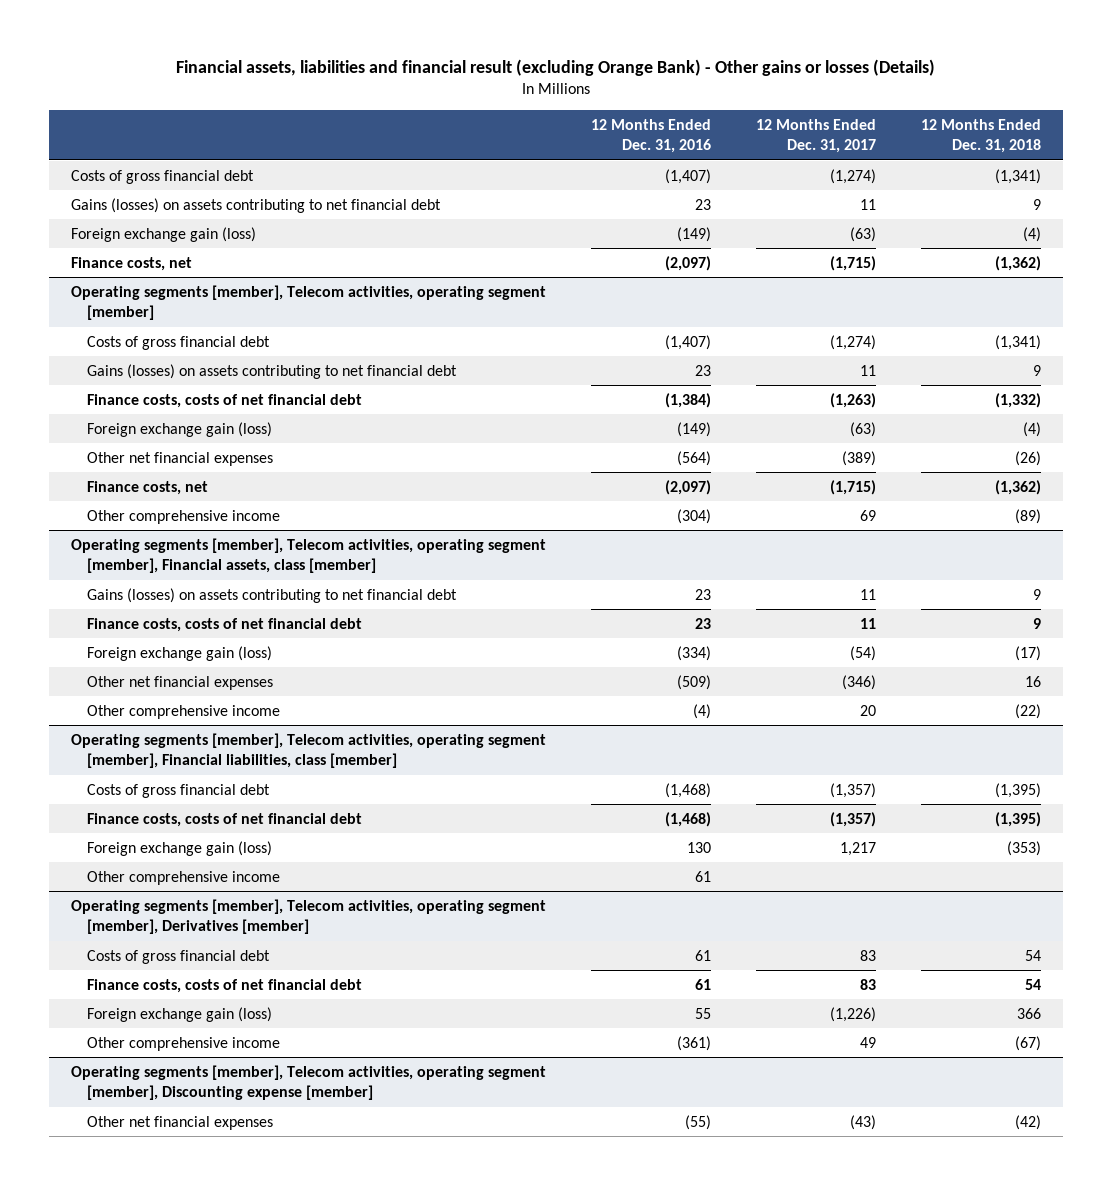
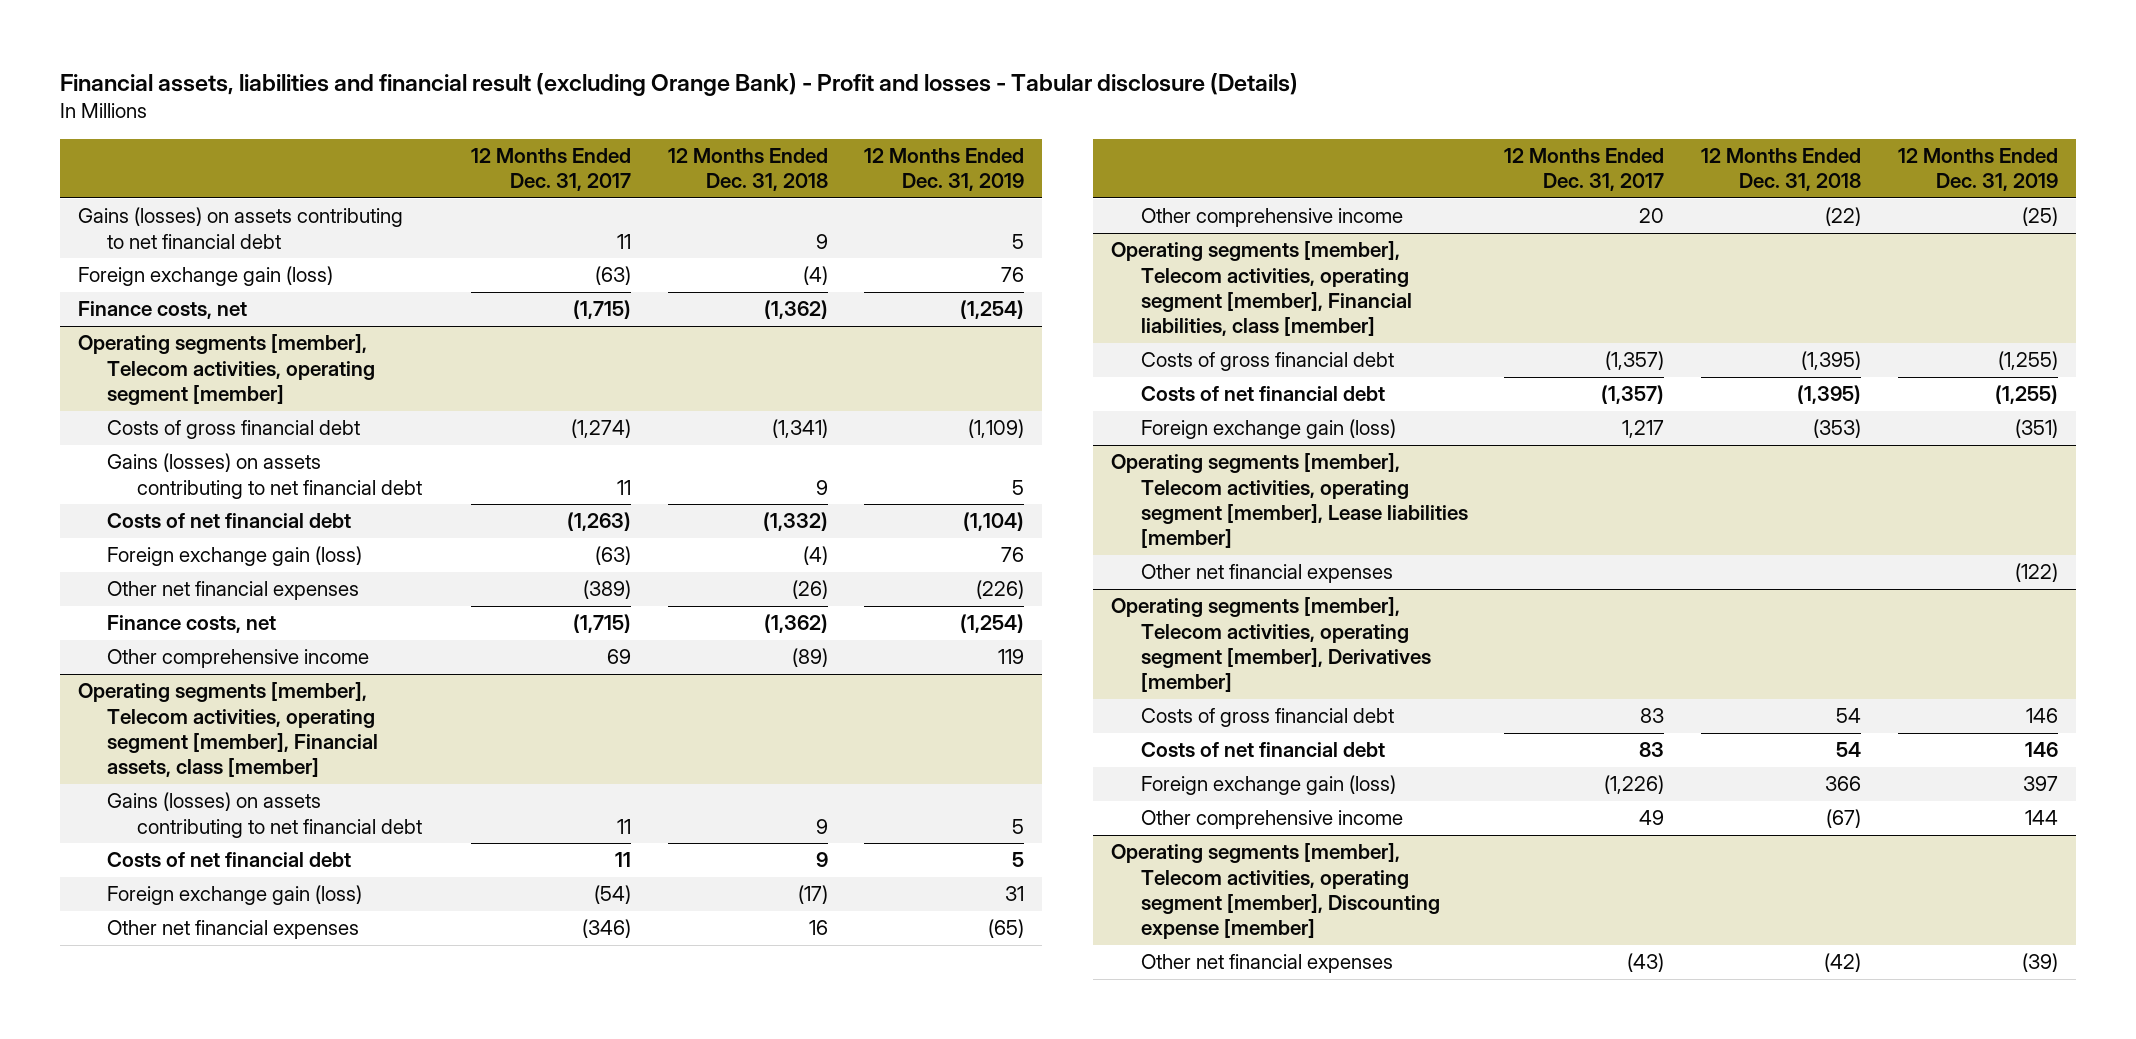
- Financial assets, liabilities and financial result (excluding Orange Bank) - Other gains or losses (Details)
+ Financial assets, liabilities and financial result (excluding Orange Bank) - Profit and losses - Tabular disclosure (Details)
- | 12 Months Ended Dec. 31, 2016 | 12 Months Ended Dec. 31, 2017 | 12 Months Ended Dec. 31, 2018
+ | 12 Months Ended Dec. 31, 2017 | 12 Months Ended Dec. 31, 2018 | 12 Months Ended Dec. 31, 2019
- Costs of gross financial debt | (1,407) | (1,274) | (1,341)
@ Operating segments [member], Telecom activities, operating segment [member]
- Finance costs, costs of net financial debt | (1,384) | (1,263) | (1,332)
+ Costs of net financial debt | (1,263) | (1,332) | (1,104)
@ Operating segments [member], Telecom activities, operating segment [member], Financial assets, class [member]
- Finance costs, costs of net financial debt | 23 | 11 | 9
+ Costs of net financial debt | 11 | 9 | 5
@ Operating segments [member], Telecom activities, operating segment [member], Financial liabilities, class [member]
- Finance costs, costs of net financial debt | (1,468) | (1,357) | (1,395)
+ Costs of net financial debt | (1,357) | (1,395) | (1,255)
- Other comprehensive income | 61 | |
+ Operating segments [member], Telecom activities, operating segment [member], Lease liabilities [member]
+ Other net financial expenses | | | (122)
@ Operating segments [member], Telecom activities, operating segment [member], Derivatives [member]
- Finance costs, costs of net financial debt | 61 | 83 | 54
+ Costs of net financial debt | 83 | 54 | 146

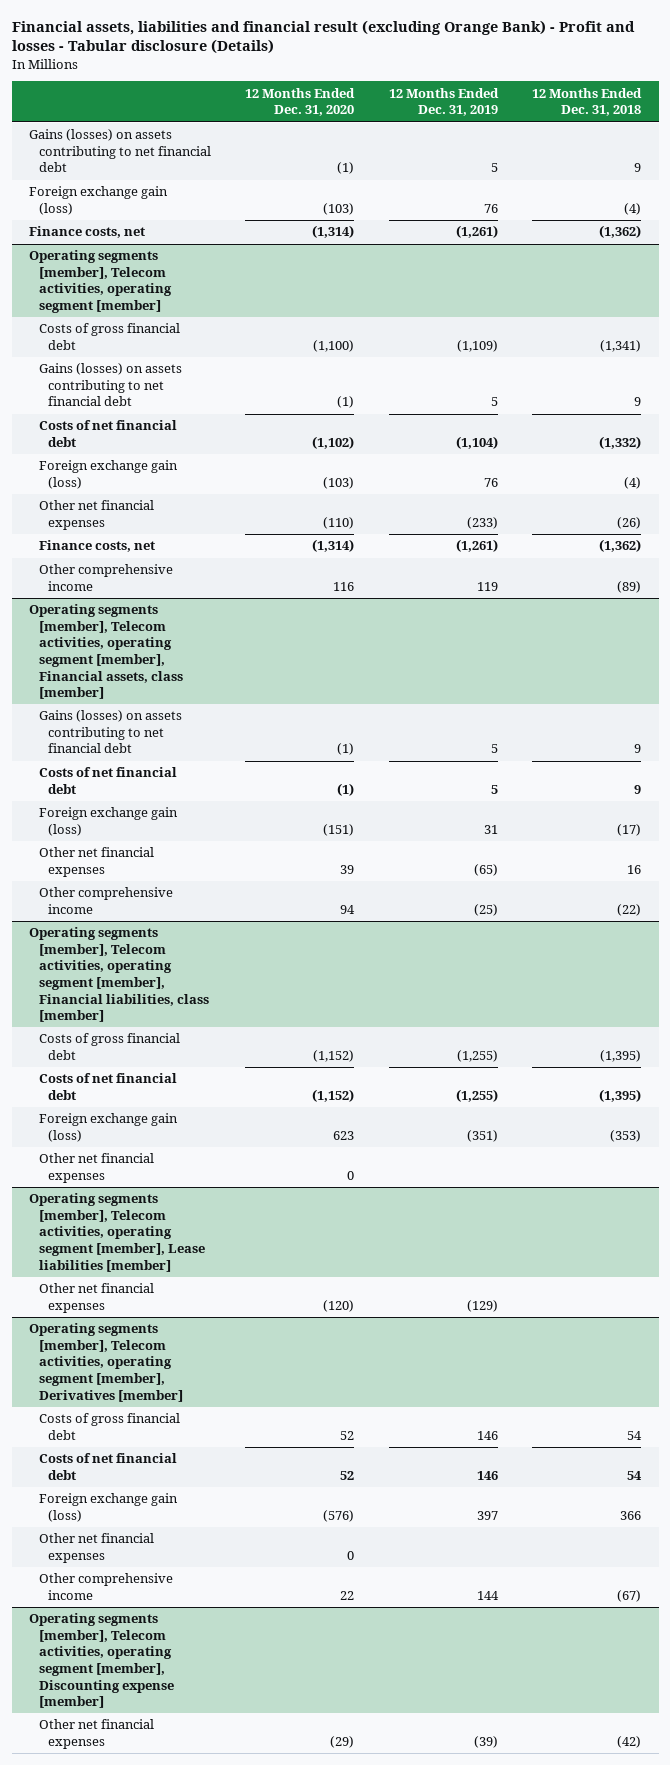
- | 12 Months Ended Dec. 31, 2017 | 12 Months Ended Dec. 31, 2018 | 12 Months Ended Dec. 31, 2019
+ | 12 Months Ended Dec. 31, 2020 | 12 Months Ended Dec. 31, 2019 | 12 Months Ended Dec. 31, 2018
- Finance costs, net | (1,715) | (1,362) | (1,254)
+ Finance costs, net | (1,314) | (1,261) | (1,362)
@ Operating segments [member], Telecom activities, operating segment [member]
- Other net financial expenses | (389) | (26) | (226)
- Finance costs, net | (1,715) | (1,362) | (1,254)
+ Other net financial expenses | (110) | (233) | (26)
+ Finance costs, net | (1,314) | (1,261) | (1,362)
@ Operating segments [member], Telecom activities, operating segment [member], Financial liabilities, class [member]
+ Other net financial expenses | 0 | |
@ Operating segments [member], Telecom activities, operating segment [member], Lease liabilities [member]
- Other net financial expenses | | | (122)
+ Other net financial expenses | (120) | (129) |
@ Operating segments [member], Telecom activities, operating segment [member], Derivatives [member]
+ Other net financial expenses | 0 | |

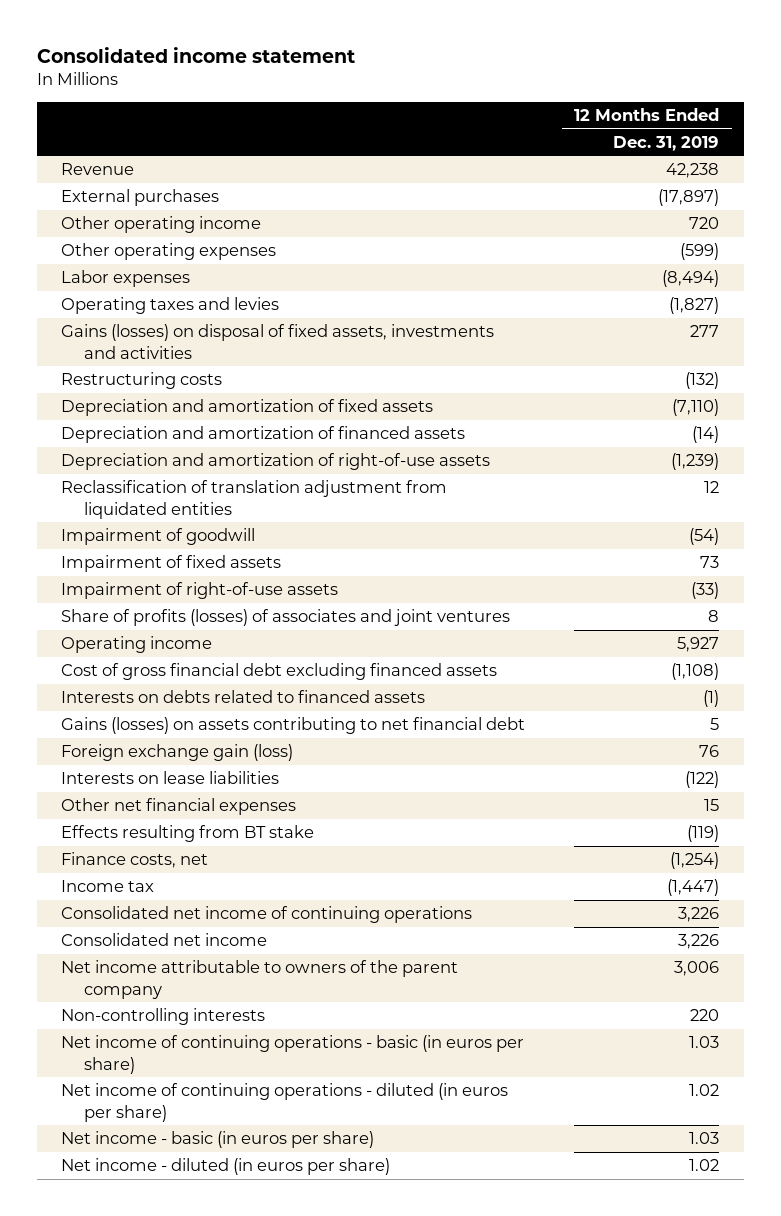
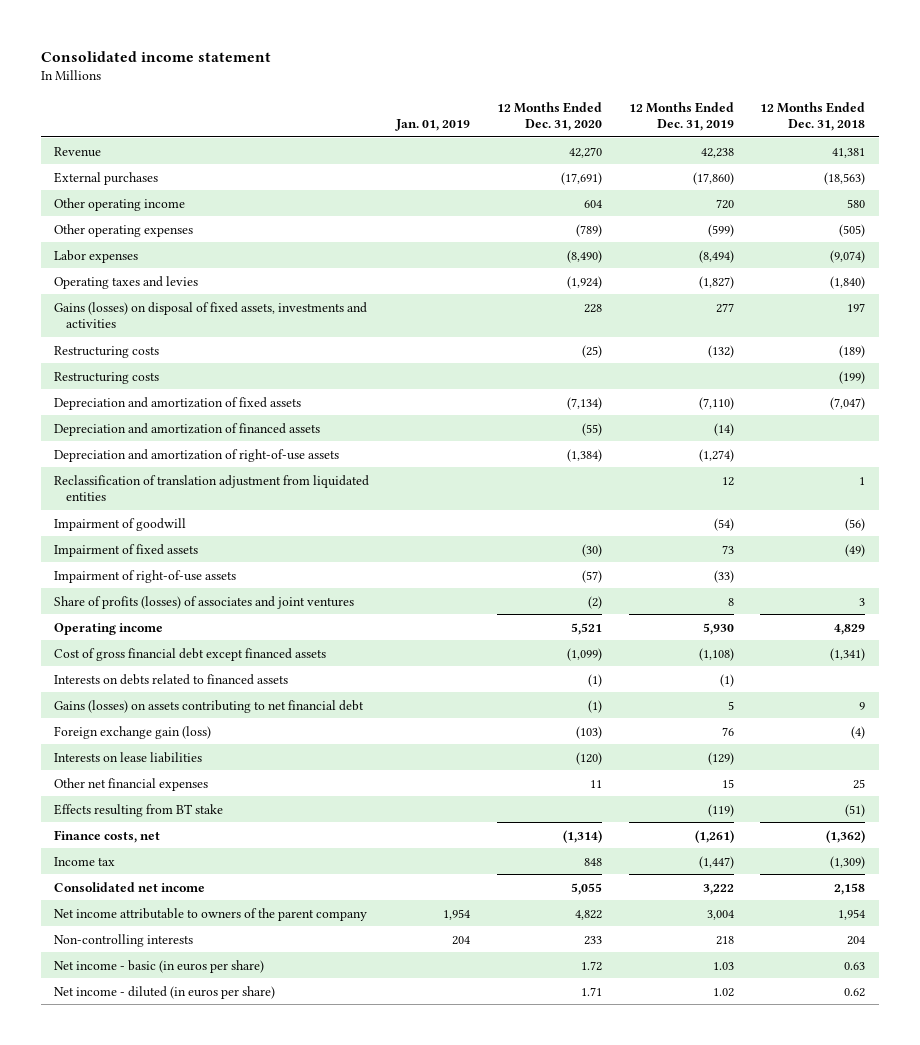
- | 12 Months Ended Dec. 31, 2019
+ | Jan. 01, 2019 | 12 Months Ended Dec. 31, 2020 | 12 Months Ended Dec. 31, 2019 | 12 Months Ended Dec. 31, 2018
- External purchases | (17,897)
+ External purchases | | (17,691) | (17,860) | (18,563)
+ Restructuring costs | | | | (199)
- Depreciation and amortization of right-of-use assets | (1,239)
+ Depreciation and amortization of right-of-use assets | | (1,384) | (1,274) |
- Operating income | 5,927
- Cost of gross financial debt excluding financed assets | (1,108)
+ Operating income | | 5,521 | 5,930 | 4,829
+ Cost of gross financial debt except financed assets | | (1,099) | (1,108) | (1,341)
- Interests on lease liabilities | (122)
+ Interests on lease liabilities | | (120) | (129) |
- Finance costs, net | (1,254)
+ Finance costs, net | | (1,314) | (1,261) | (1,362)
- Consolidated net income of continuing operations | 3,226
- Consolidated net income | 3,226
- Net income attributable to owners of the parent company | 3,006
- Non-controlling interests | 220
- Net income of continuing operations - basic (in euros per share) | 1.03
- Net income of continuing operations - diluted (in euros per share) | 1.02
+ Consolidated net income | | 5,055 | 3,222 | 2,158
+ Net income attributable to owners of the parent company | 1,954 | 4,822 | 3,004 | 1,954
+ Non-controlling interests | 204 | 233 | 218 | 204

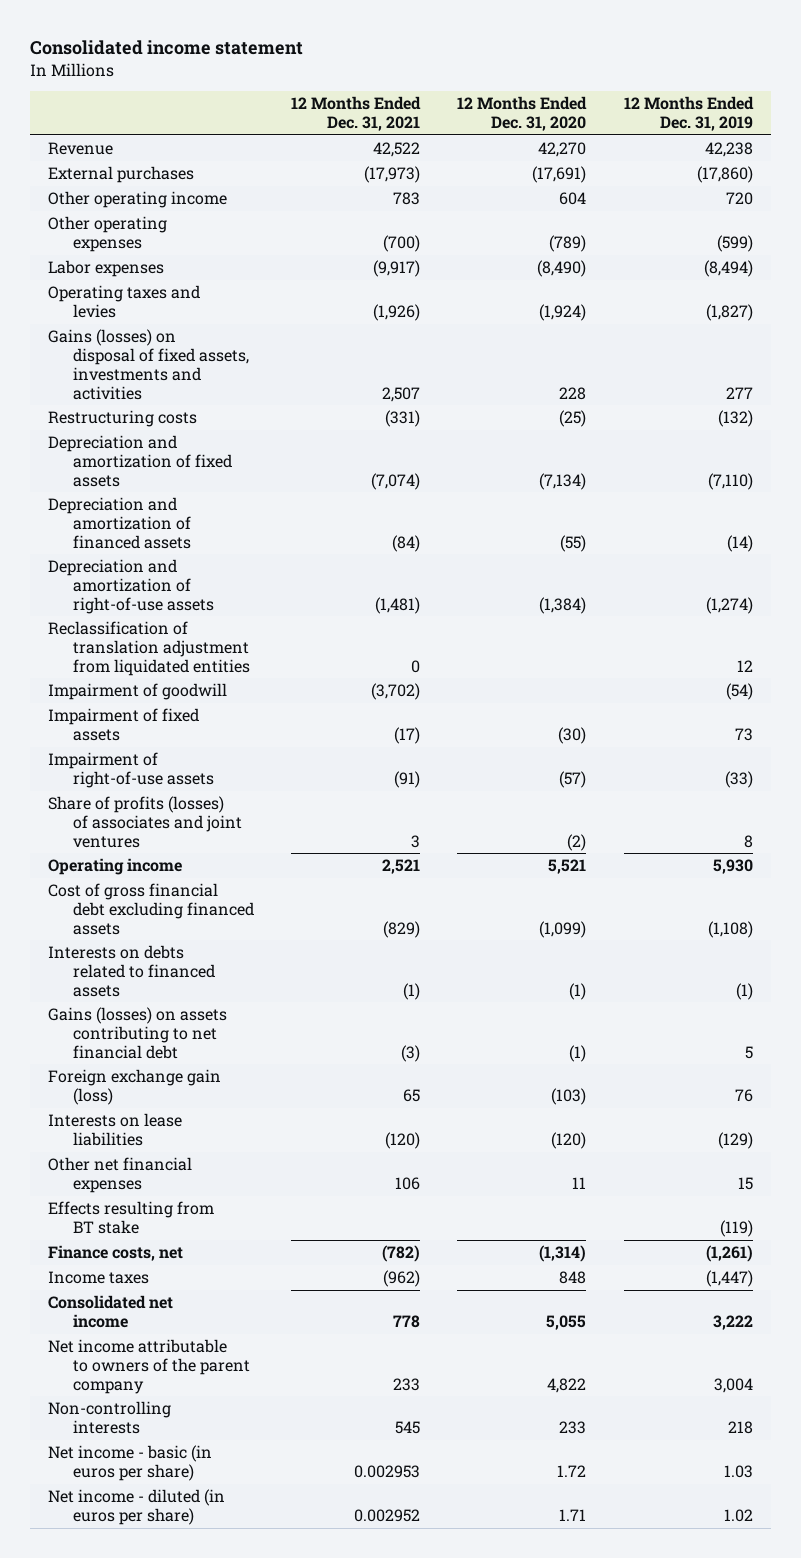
- | Jan. 01, 2019 | 12 Months Ended Dec. 31, 2020 | 12 Months Ended Dec. 31, 2019 | 12 Months Ended Dec. 31, 2018
+ | 12 Months Ended Dec. 31, 2021 | 12 Months Ended Dec. 31, 2020 | 12 Months Ended Dec. 31, 2019
- Restructuring costs | | | | (199)
- Cost of gross financial debt except financed assets | | (1,099) | (1,108) | (1,341)
+ Cost of gross financial debt excluding financed assets | (829) | (1,099) | (1,108)
- Income tax | | 848 | (1,447) | (1,309)
+ Income taxes | (962) | 848 | (1,447)

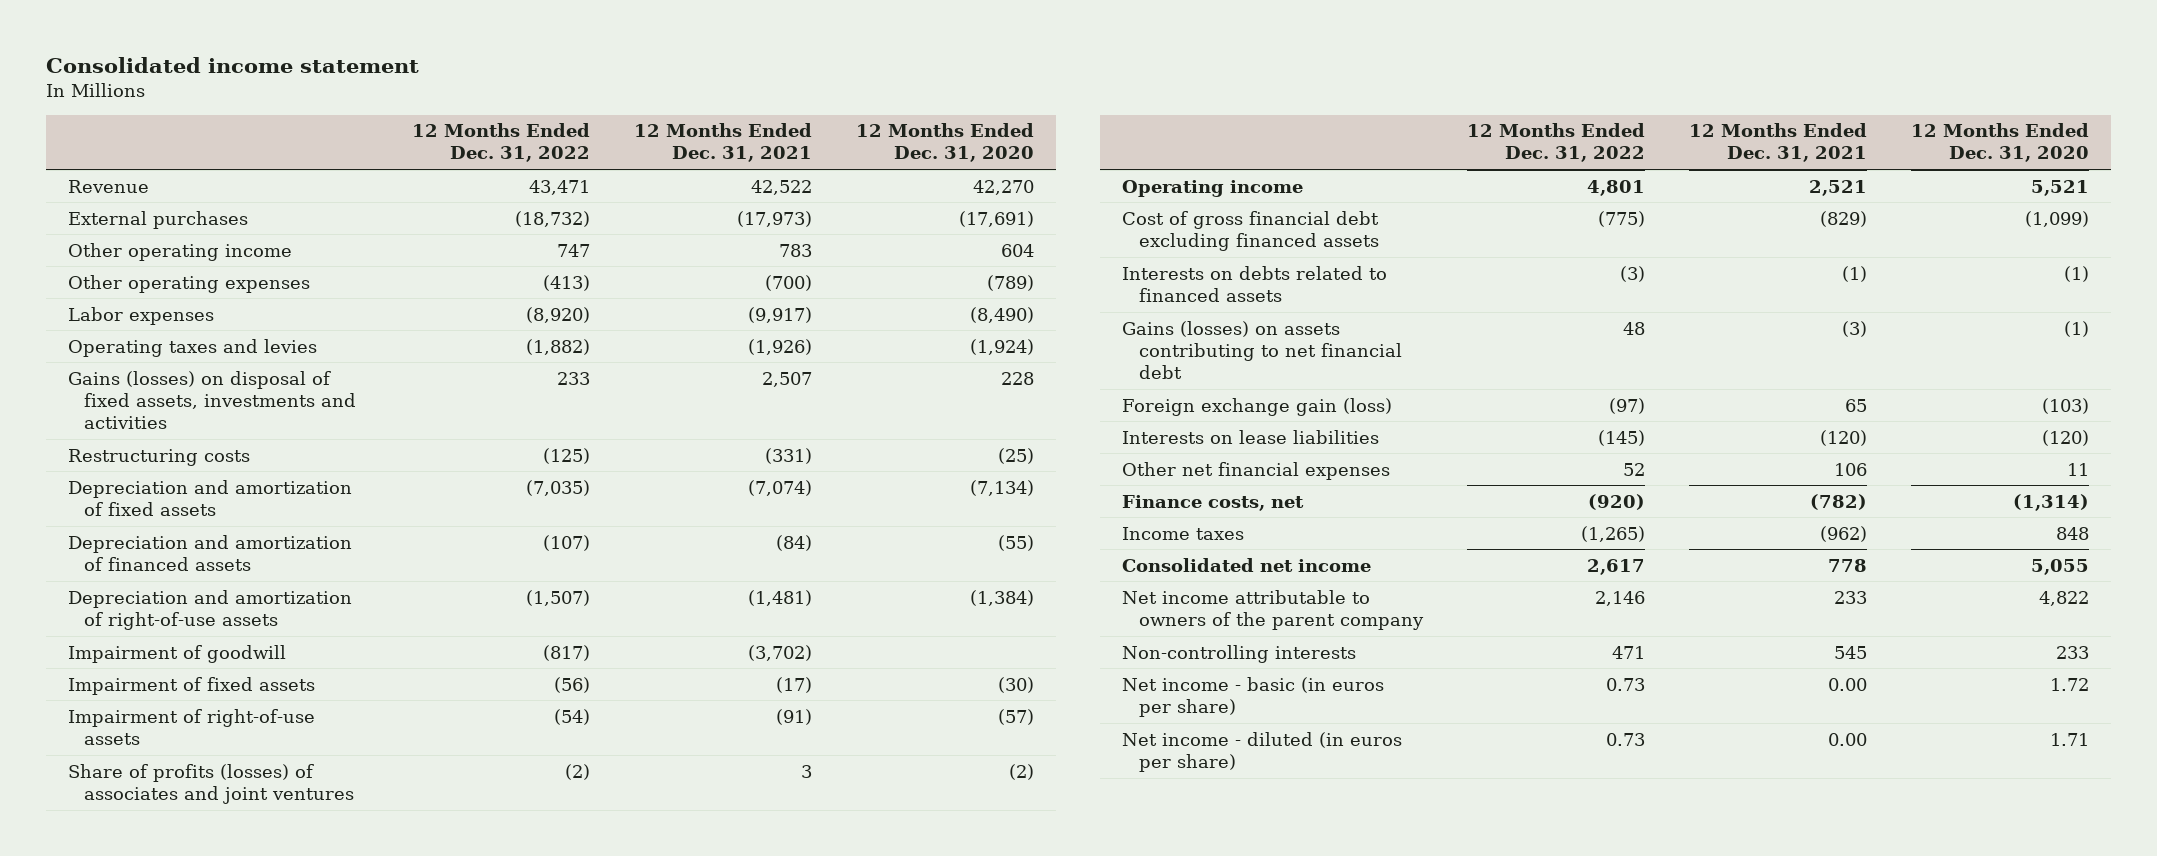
- | 12 Months Ended Dec. 31, 2021 | 12 Months Ended Dec. 31, 2020 | 12 Months Ended Dec. 31, 2019
+ | 12 Months Ended Dec. 31, 2022 | 12 Months Ended Dec. 31, 2021 | 12 Months Ended Dec. 31, 2020
- Reclassification of translation adjustment from liquidated entities | 0 | | 12
- Effects resulting from BT stake | | | (119)
- Net income - basic (in euros per share) | 0.002953 | 1.72 | 1.03
- Net income - diluted (in euros per share) | 0.002952 | 1.71 | 1.02
+ Net income - basic (in euros per share) | 0.73 | 0.00 | 1.72
+ Net income - diluted (in euros per share) | 0.73 | 0.00 | 1.71

